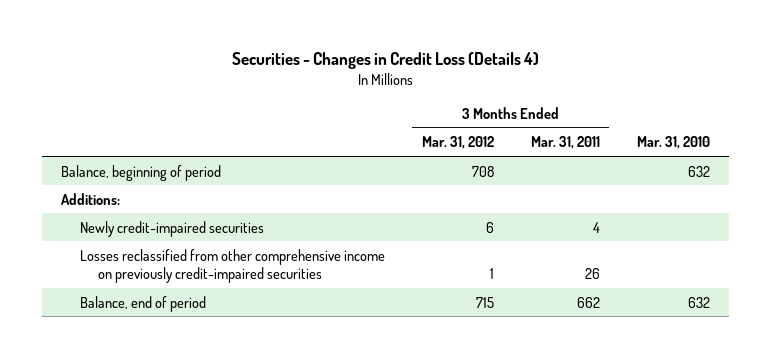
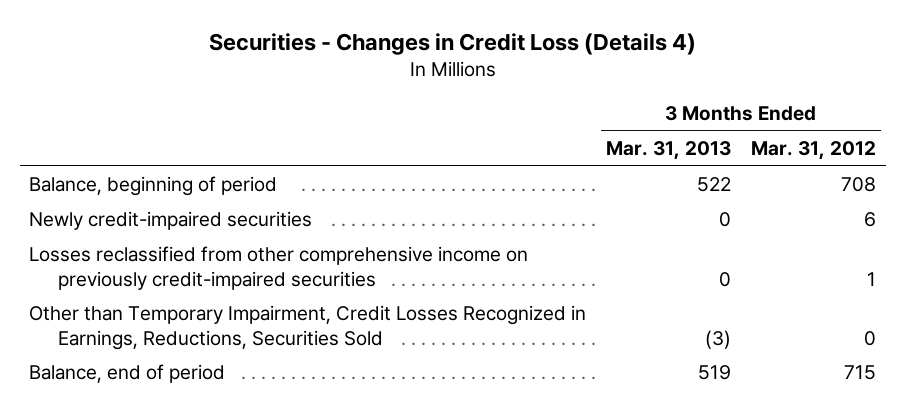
- | 3 Months Ended Mar. 31, 2012 | 3 Months Ended Mar. 31, 2011 | Mar. 31, 2010
+ | 3 Months Ended Mar. 31, 2013 | 3 Months Ended Mar. 31, 2012
- Additions:
+ Other than Temporary Impairment, Credit Losses Recognized in Earnings, Reductions, Securities Sold | (3) | 0

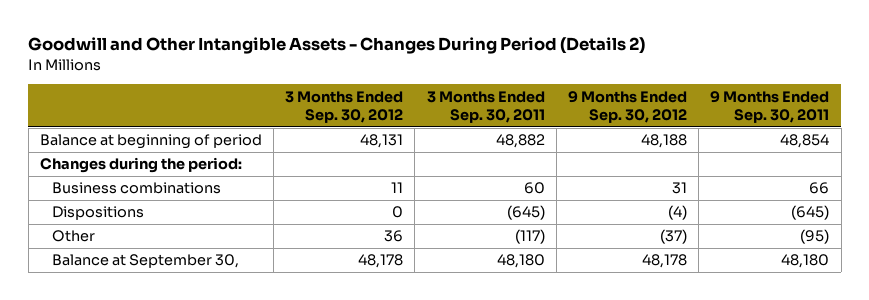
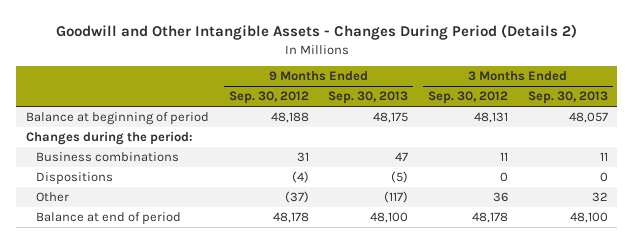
- | 3 Months Ended Sep. 30, 2012 | 3 Months Ended Sep. 30, 2011 | 9 Months Ended Sep. 30, 2012 | 9 Months Ended Sep. 30, 2011
+ | 9 Months Ended Sep. 30, 2012 | 9 Months Ended Sep. 30, 2013 | 3 Months Ended Sep. 30, 2012 | 3 Months Ended Sep. 30, 2013
- Balance at September 30, | 48,178 | 48,180 | 48,178 | 48,180
+ Balance at end of period | 48,178 | 48,100 | 48,178 | 48,100

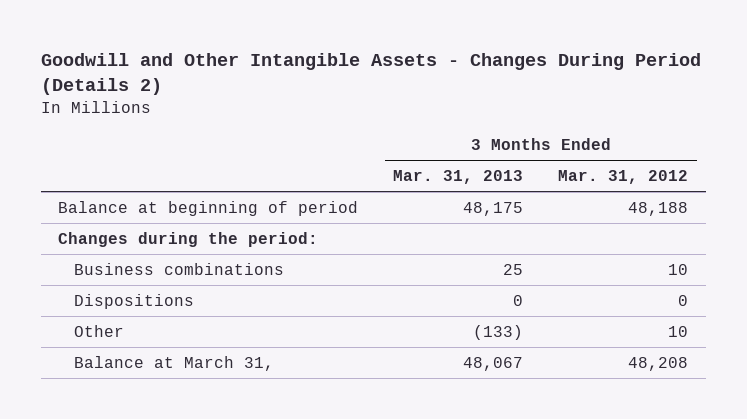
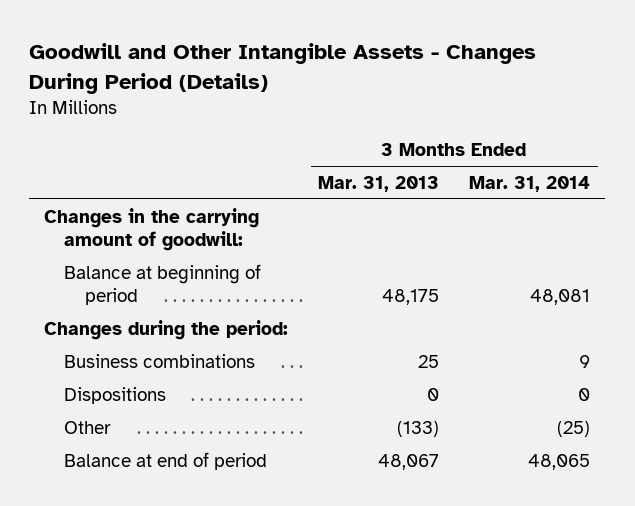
- Goodwill and Other Intangible Assets - Changes During Period (Details 2)
+ Goodwill and Other Intangible Assets - Changes During Period (Details)
- | 3 Months Ended Mar. 31, 2013 | 3 Months Ended Mar. 31, 2012
+ | 3 Months Ended Mar. 31, 2013 | 3 Months Ended Mar. 31, 2014
+ Changes in the carrying amount of goodwill:
- Balance at March 31, | 48,067 | 48,208
+ Balance at end of period | 48,067 | 48,065

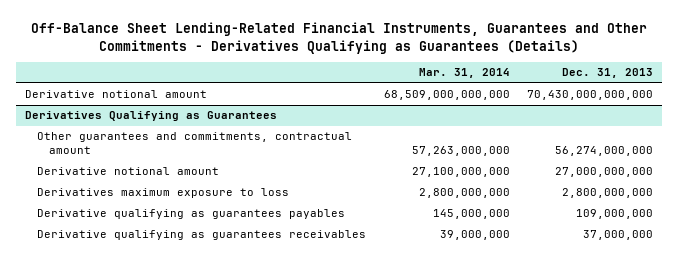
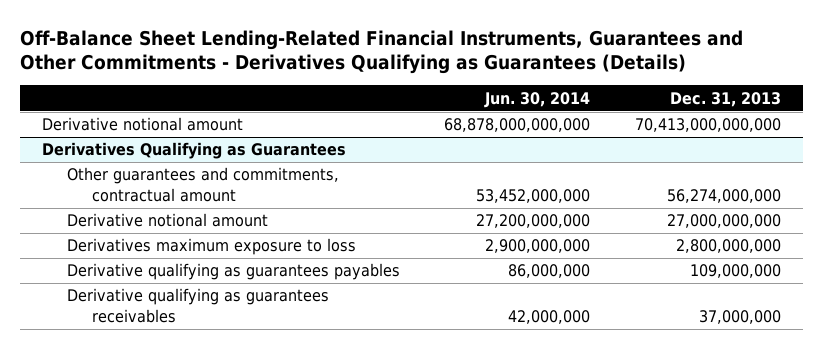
- | Mar. 31, 2014 | Dec. 31, 2013
+ | Jun. 30, 2014 | Dec. 31, 2013
- Derivative notional amount | 68,509,000,000,000 | 70,430,000,000,000
+ Derivative notional amount | 68,878,000,000,000 | 70,413,000,000,000

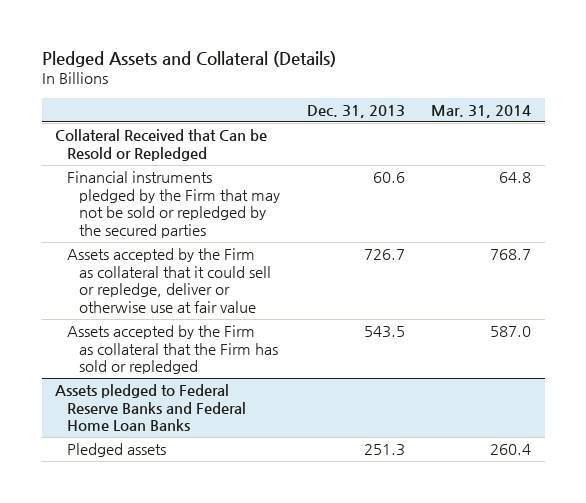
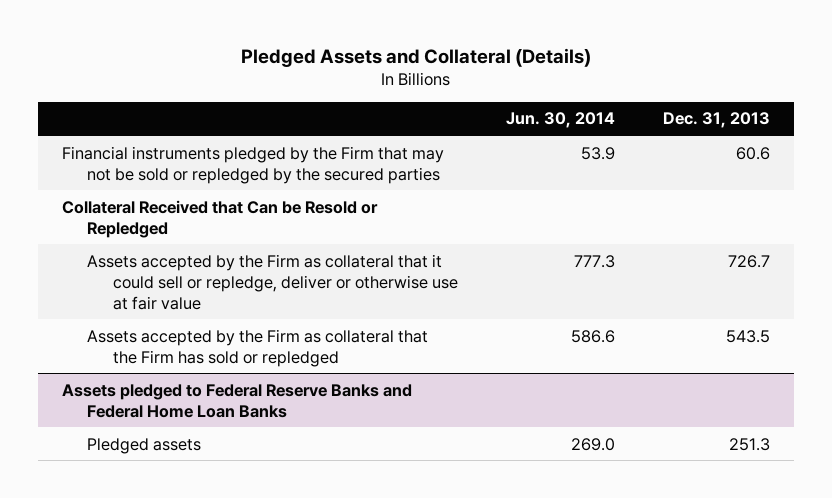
- | Dec. 31, 2013 | Mar. 31, 2014
+ | Jun. 30, 2014 | Dec. 31, 2013
moved down: Collateral Received that Can be Resold or Repledged

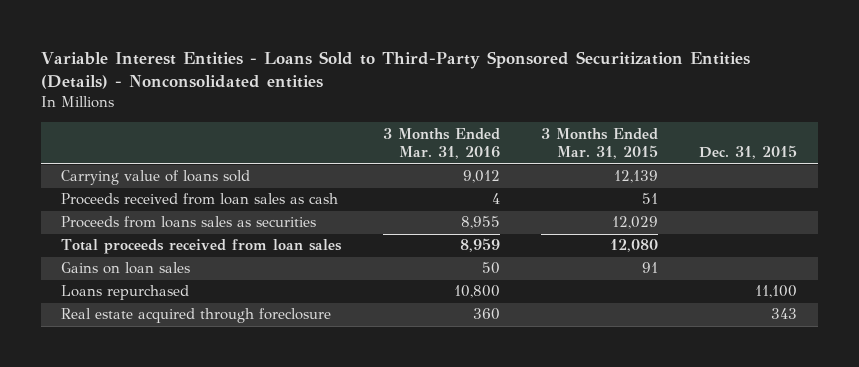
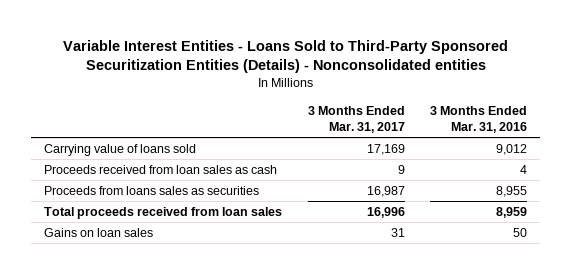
- | 3 Months Ended Mar. 31, 2016 | 3 Months Ended Mar. 31, 2015 | Dec. 31, 2015
+ | 3 Months Ended Mar. 31, 2017 | 3 Months Ended Mar. 31, 2016
- Loans repurchased | 10,800 | | 11,100
- Real estate acquired through foreclosure | 360 | | 343

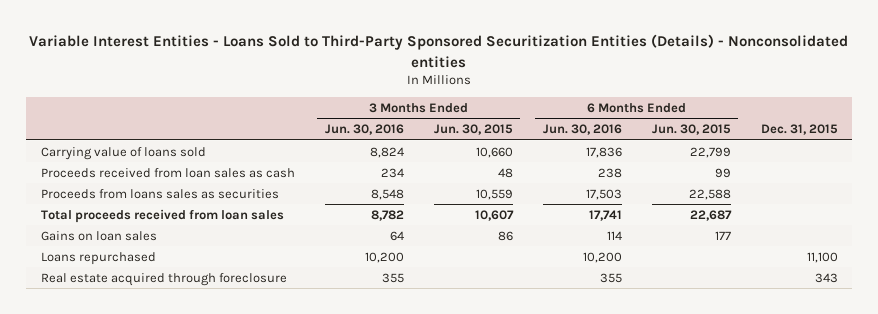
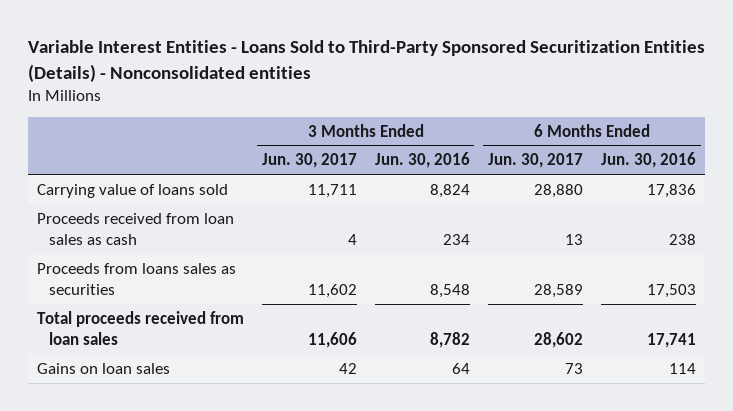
- | 3 Months Ended Jun. 30, 2016 | 3 Months Ended Jun. 30, 2015 | 6 Months Ended Jun. 30, 2016 | 6 Months Ended Jun. 30, 2015 | Dec. 31, 2015
+ | 3 Months Ended Jun. 30, 2017 | 3 Months Ended Jun. 30, 2016 | 6 Months Ended Jun. 30, 2017 | 6 Months Ended Jun. 30, 2016
- Loans repurchased | 10,200 | | 10,200 | | 11,100
- Real estate acquired through foreclosure | 355 | | 355 | | 343

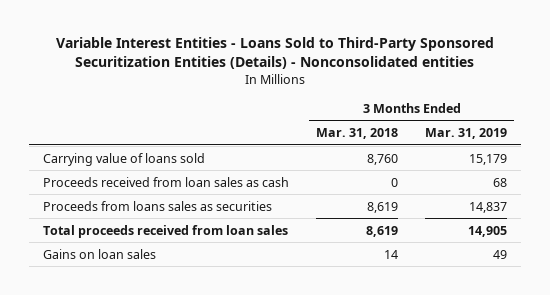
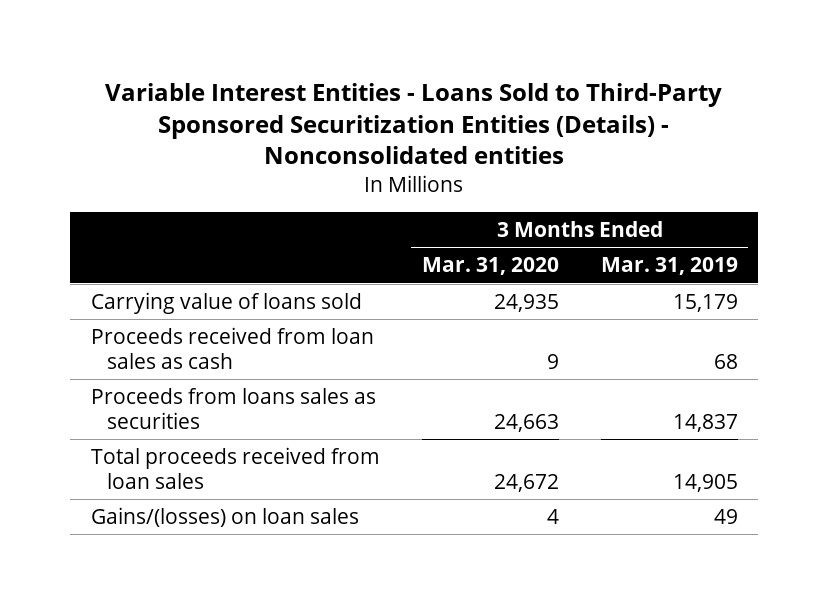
- | 3 Months Ended Mar. 31, 2018 | 3 Months Ended Mar. 31, 2019
+ | 3 Months Ended Mar. 31, 2020 | 3 Months Ended Mar. 31, 2019
- Gains on loan sales | 14 | 49
+ Gains/(losses) on loan sales | 4 | 49

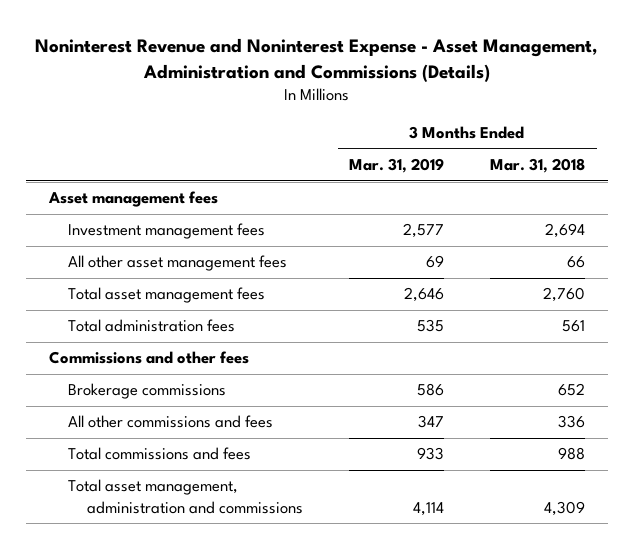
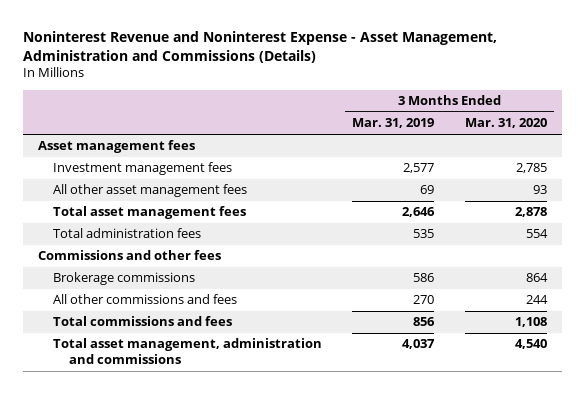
- | 3 Months Ended Mar. 31, 2019 | 3 Months Ended Mar. 31, 2018
+ | 3 Months Ended Mar. 31, 2019 | 3 Months Ended Mar. 31, 2020
- All other commissions and fees | 347 | 336
- Total commissions and fees | 933 | 988
- Total asset management, administration and commissions | 4,114 | 4,309
+ All other commissions and fees | 270 | 244
+ Total commissions and fees | 856 | 1,108
+ Total asset management, administration and commissions | 4,037 | 4,540

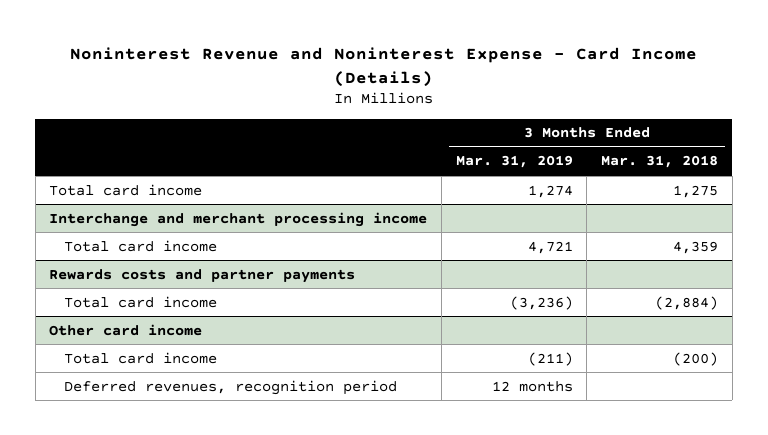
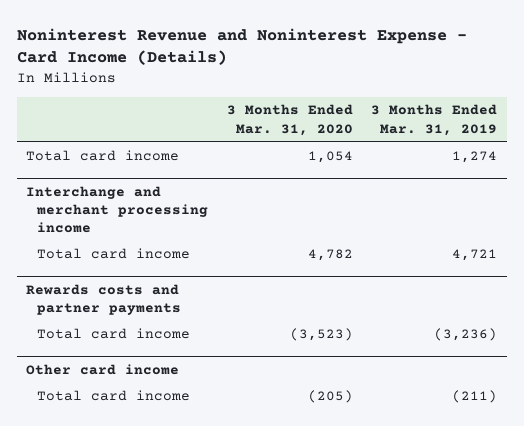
- | 3 Months Ended Mar. 31, 2019 | 3 Months Ended Mar. 31, 2018
+ | 3 Months Ended Mar. 31, 2020 | 3 Months Ended Mar. 31, 2019
@ Other card income
- Deferred revenues, recognition period | 12 months |

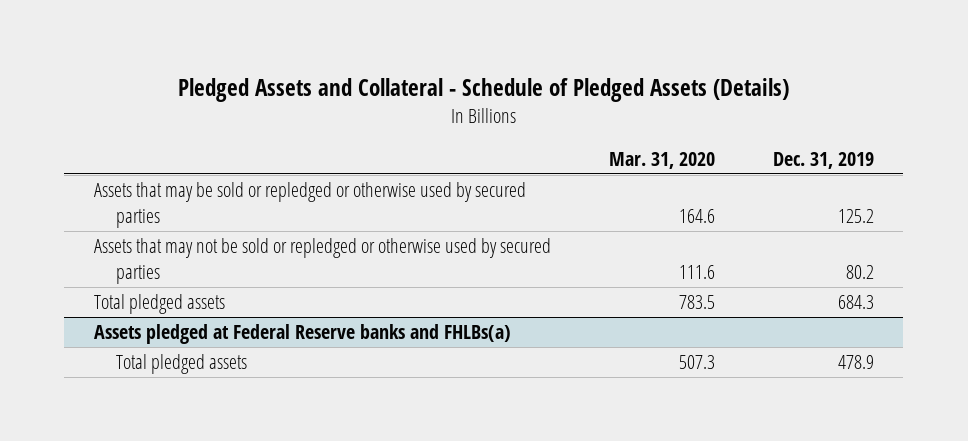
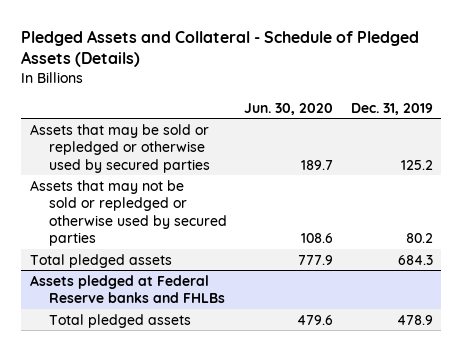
- | Mar. 31, 2020 | Dec. 31, 2019
+ | Jun. 30, 2020 | Dec. 31, 2019
- Assets pledged at Federal Reserve banks and FHLBs(a)
+ Assets pledged at Federal Reserve banks and FHLBs

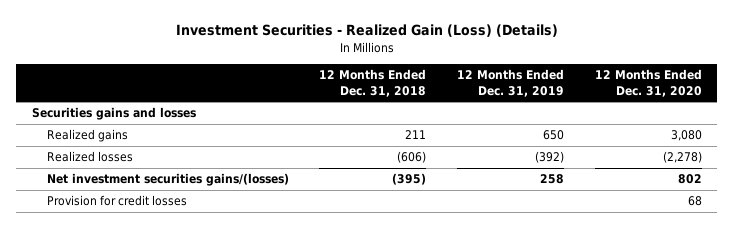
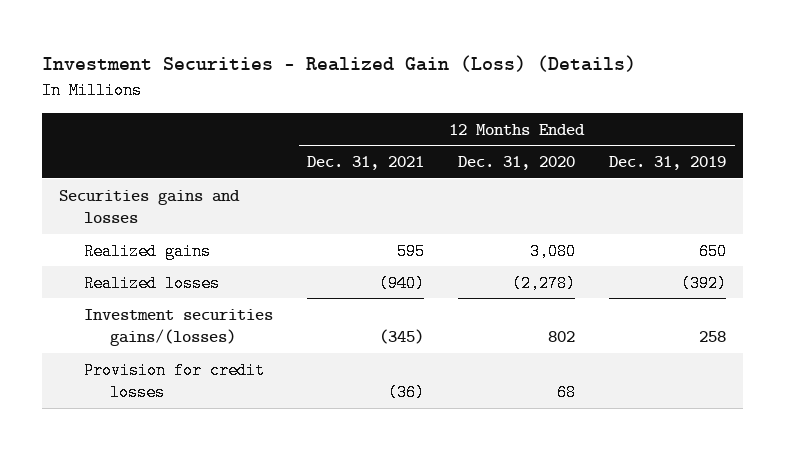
- | 12 Months Ended Dec. 31, 2018 | 12 Months Ended Dec. 31, 2019 | 12 Months Ended Dec. 31, 2020
+ | 12 Months Ended Dec. 31, 2021 | 12 Months Ended Dec. 31, 2020 | 12 Months Ended Dec. 31, 2019
- Net investment securities gains/(losses) | (395) | 258 | 802
+ Investment securities gains/(losses) | (345) | 802 | 258

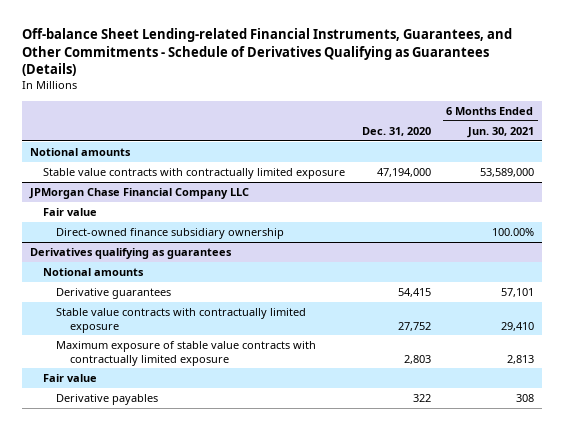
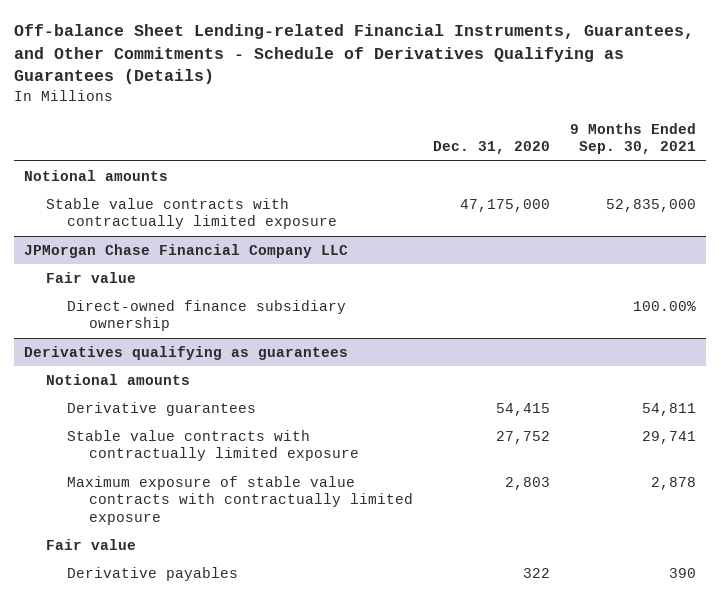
- | Dec. 31, 2020 | 6 Months Ended Jun. 30, 2021
+ | Dec. 31, 2020 | 9 Months Ended Sep. 30, 2021
- Stable value contracts with contractually limited exposure | 47,194,000 | 53,589,000
+ Stable value contracts with contractually limited exposure | 47,175,000 | 52,835,000

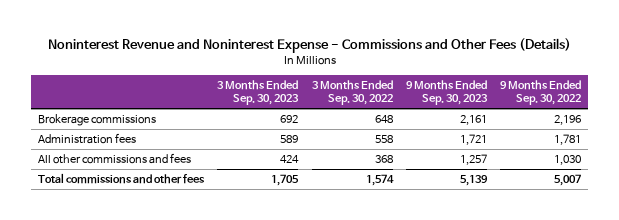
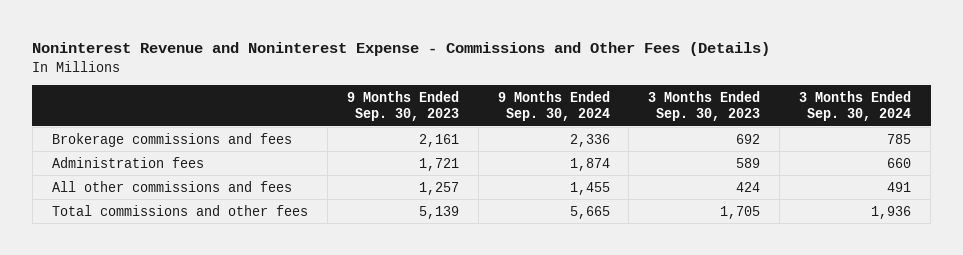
- | 3 Months Ended Sep. 30, 2023 | 3 Months Ended Sep. 30, 2022 | 9 Months Ended Sep. 30, 2023 | 9 Months Ended Sep. 30, 2022
+ | 9 Months Ended Sep. 30, 2023 | 9 Months Ended Sep. 30, 2024 | 3 Months Ended Sep. 30, 2023 | 3 Months Ended Sep. 30, 2024
- Brokerage commissions | 692 | 648 | 2,161 | 2,196
+ Brokerage commissions and fees | 2,161 | 2,336 | 692 | 785

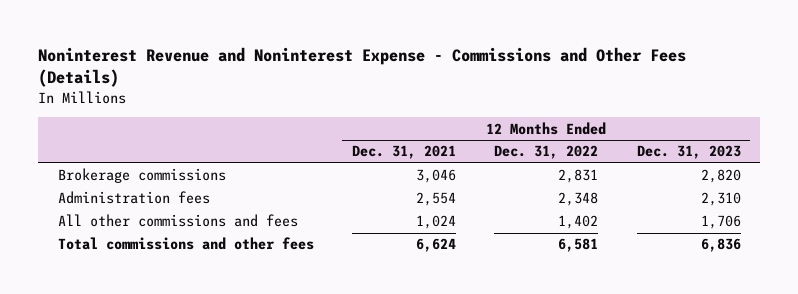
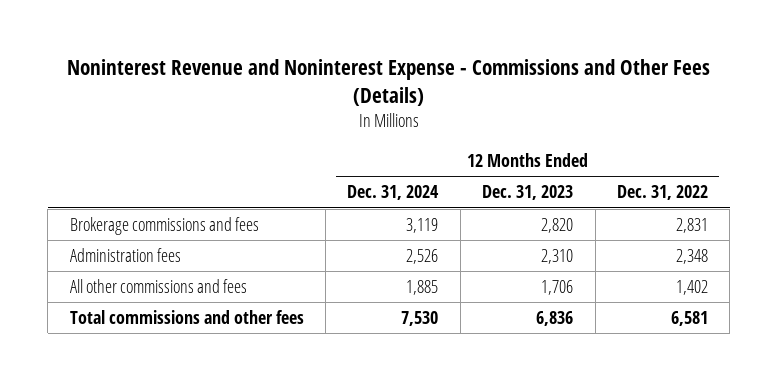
- | 12 Months Ended Dec. 31, 2021 | 12 Months Ended Dec. 31, 2022 | 12 Months Ended Dec. 31, 2023
+ | 12 Months Ended Dec. 31, 2024 | 12 Months Ended Dec. 31, 2023 | 12 Months Ended Dec. 31, 2022
- Brokerage commissions | 3,046 | 2,831 | 2,820
+ Brokerage commissions and fees | 3,119 | 2,820 | 2,831

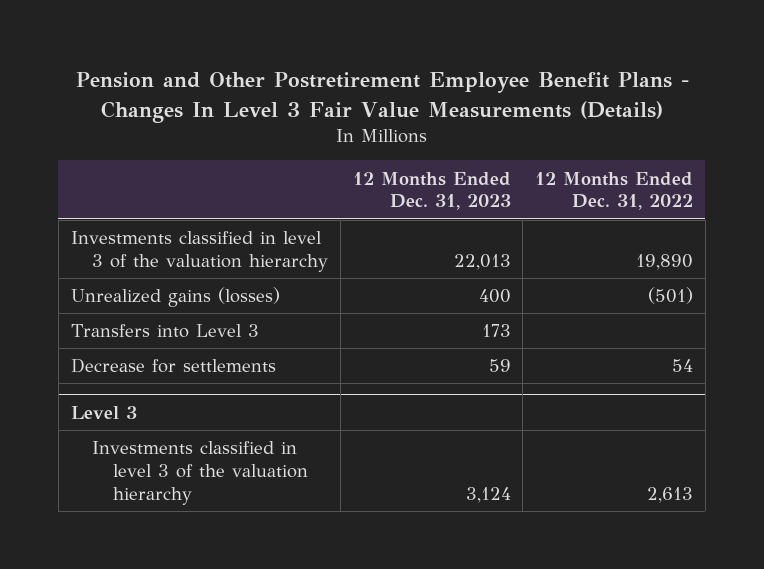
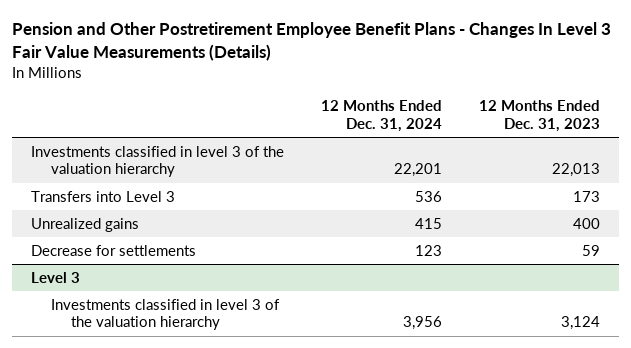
- | 12 Months Ended Dec. 31, 2023 | 12 Months Ended Dec. 31, 2022
+ | 12 Months Ended Dec. 31, 2024 | 12 Months Ended Dec. 31, 2023
- Unrealized gains (losses) | 400 | (501)
+ Unrealized gains | 415 | 400

